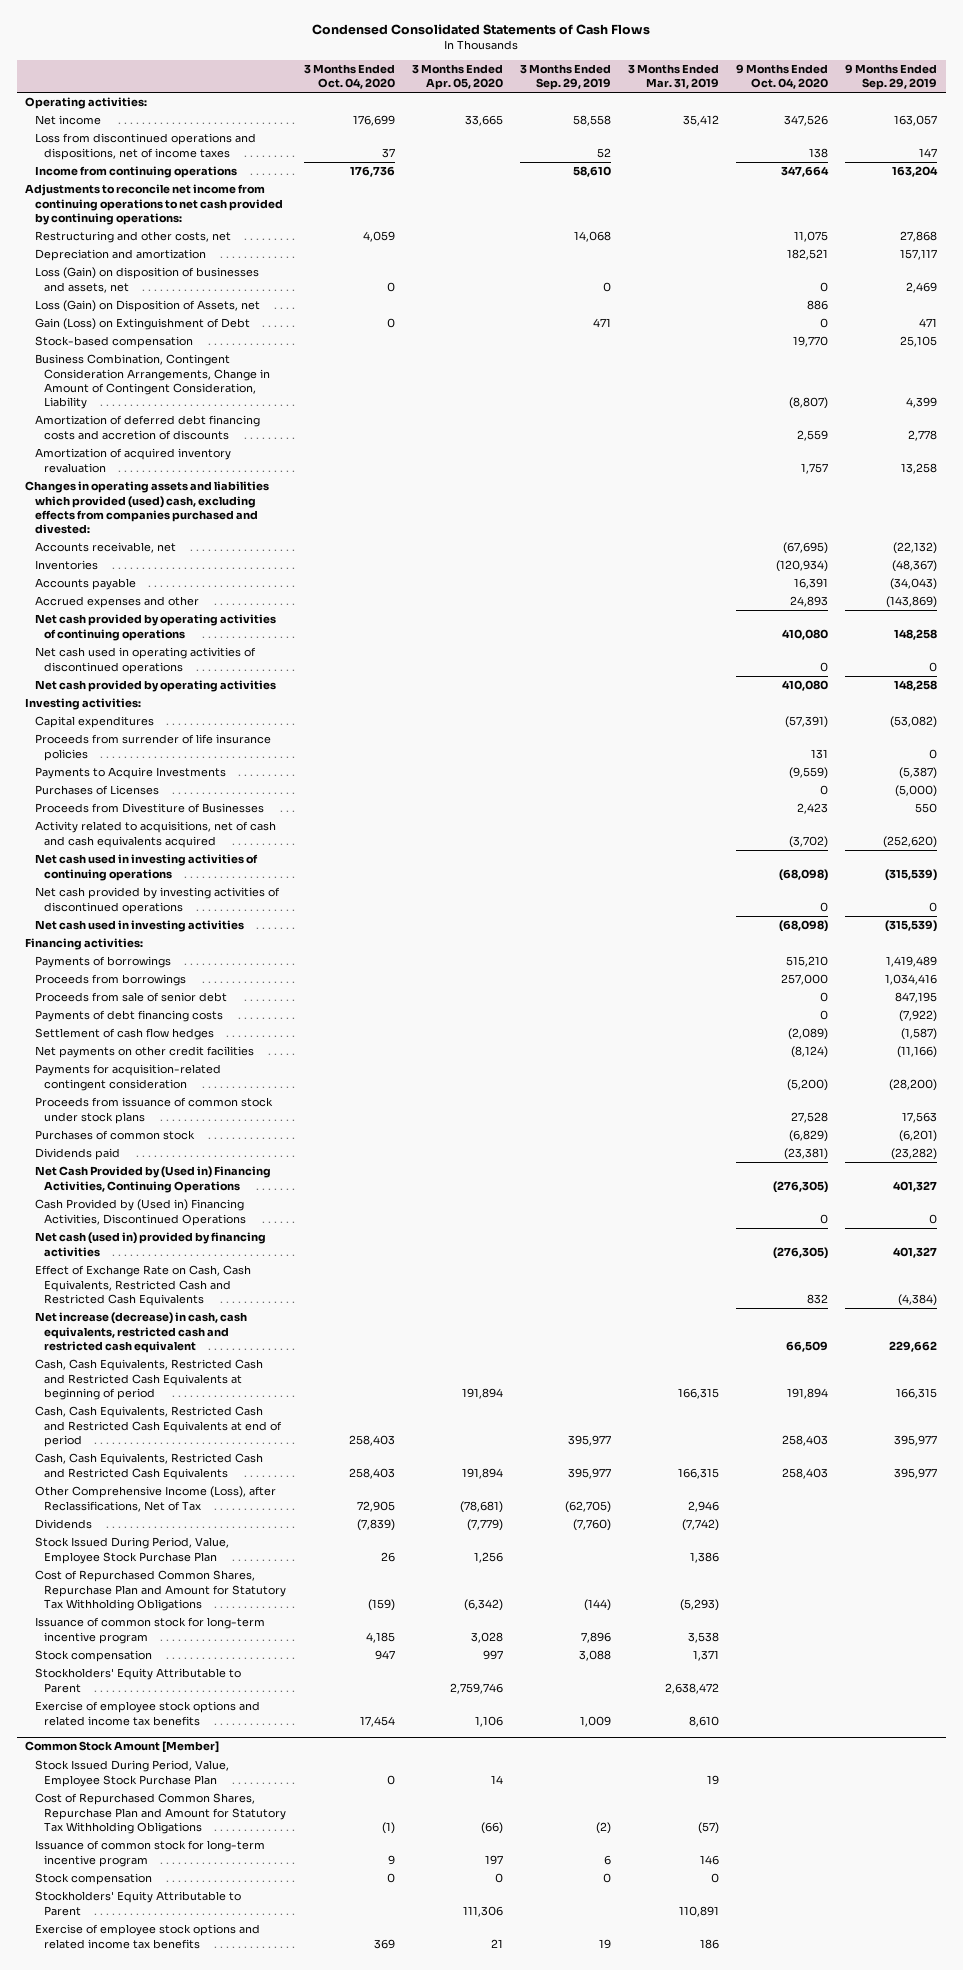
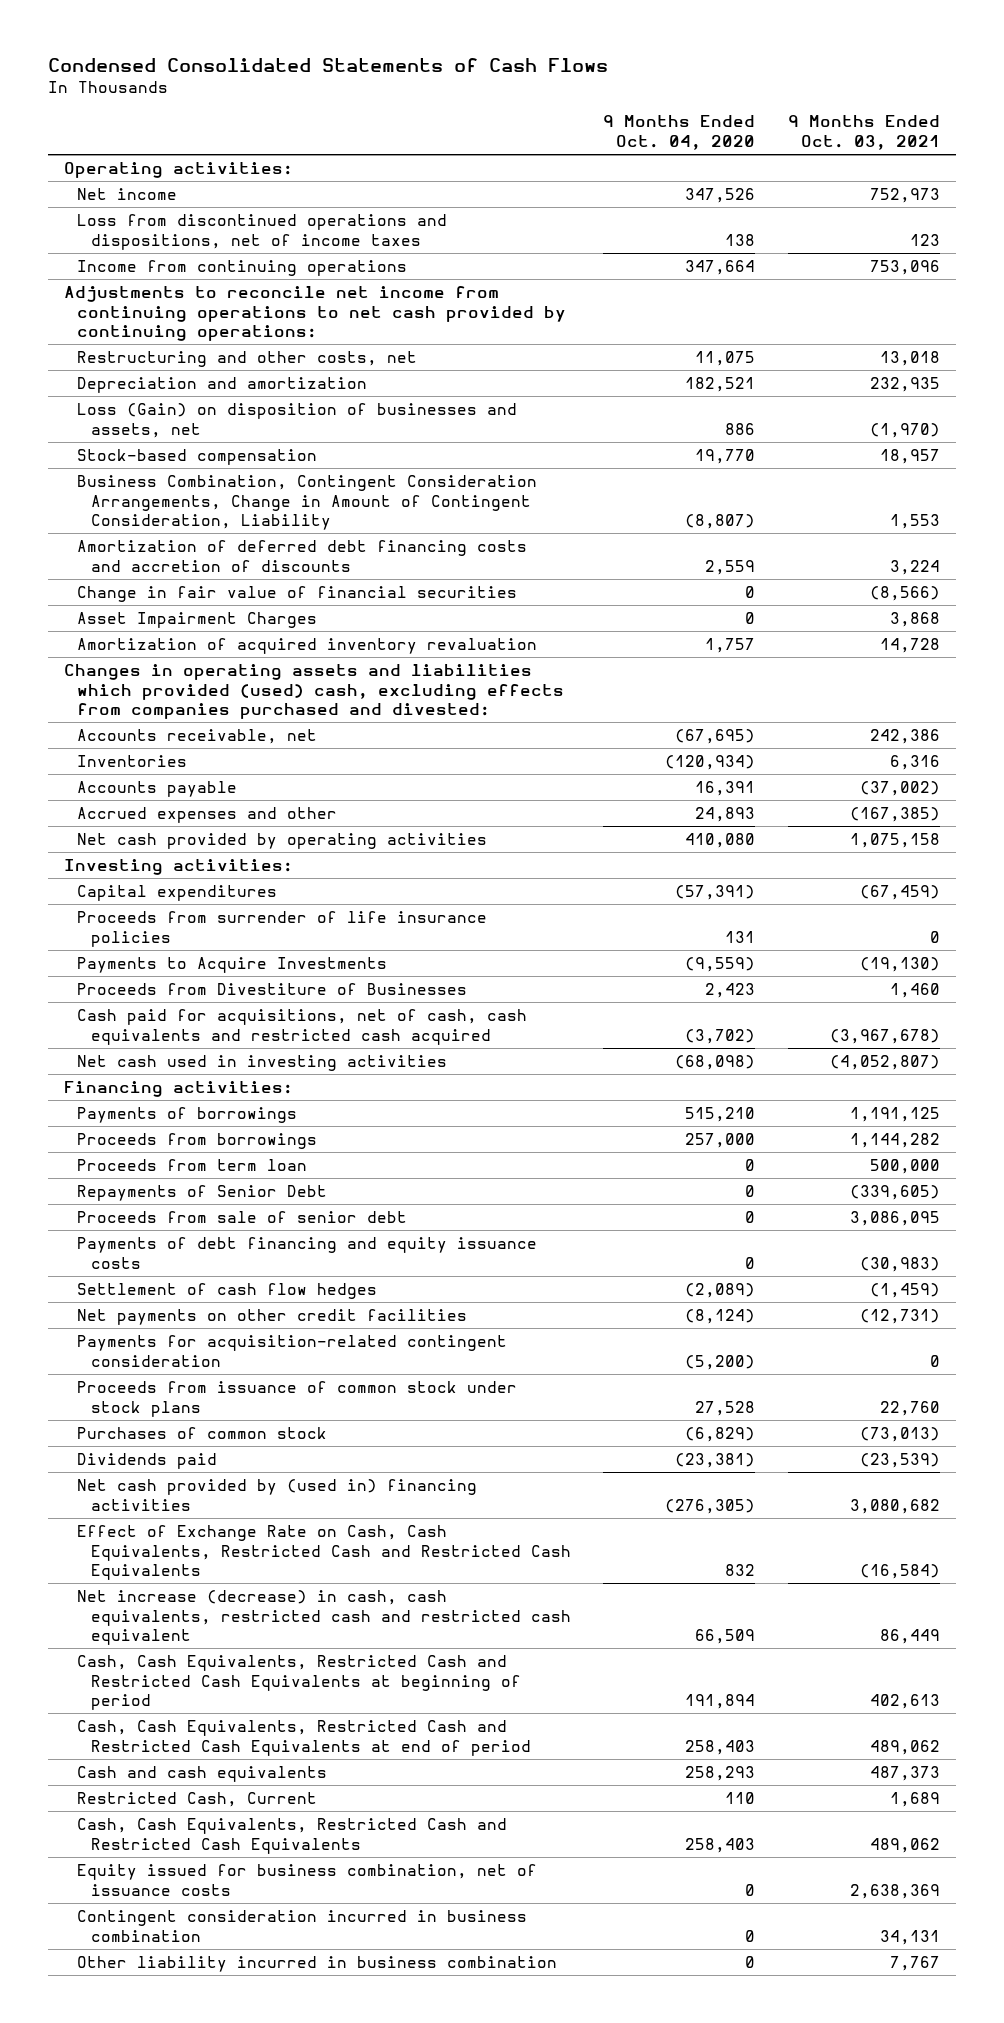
- | 3 Months Ended Oct. 04, 2020 | 3 Months Ended Apr. 05, 2020 | 3 Months Ended Sep. 29, 2019 | 3 Months Ended Mar. 31, 2019 | 9 Months Ended Oct. 04, 2020 | 9 Months Ended Sep. 29, 2019
+ | 9 Months Ended Oct. 04, 2020 | 9 Months Ended Oct. 03, 2021
- Loss (Gain) on disposition of businesses and assets, net | 0 | | 0 | | 0 | 2,469
- Loss (Gain) on Disposition of Assets, net | | | | | 886 |
- Gain (Loss) on Extinguishment of Debt | 0 | | 471 | | 0 | 471
+ Loss (Gain) on disposition of businesses and assets, net | 886 | (1,970)
+ Change in fair value of financial securities | 0 | (8,566)
+ Asset Impairment Charges | 0 | 3,868
- Net cash provided by operating activities of continuing operations | | | | | 410,080 | 148,258
- Net cash used in operating activities of discontinued operations | | | | | 0 | 0
- Purchases of Licenses | | | | | 0 | (5,000)
- Activity related to acquisitions, net of cash and cash equivalents acquired | | | | | (3,702) | (252,620)
- Net cash used in investing activities of continuing operations | | | | | (68,098) | (315,539)
- Net cash provided by investing activities of discontinued operations | | | | | 0 | 0
+ Cash paid for acquisitions, net of cash, cash equivalents and restricted cash acquired | (3,702) | (3,967,678)
+ Proceeds from term loan | 0 | 500,000
+ Repayments of Senior Debt | 0 | (339,605)
- Payments of debt financing costs | | | | | 0 | (7,922)
+ Payments of debt financing and equity issuance costs | 0 | (30,983)
- Net Cash Provided by (Used in) Financing Activities, Continuing Operations | | | | | (276,305) | 401,327
- Cash Provided by (Used in) Financing Activities, Discontinued Operations | | | | | 0 | 0
- Net cash (used in) provided by financing activities | | | | | (276,305) | 401,327
+ Net cash provided by (used in) financing activities | (276,305) | 3,080,682
+ Cash and cash equivalents | 258,293 | 487,373
+ Restricted Cash, Current | 110 | 1,689
- Other Comprehensive Income (Loss), after Reclassifications, Net of Tax | 72,905 | (78,681) | (62,705) | 2,946 | |
- Dividends | (7,839) | (7,779) | (7,760) | (7,742) | |
- Stock Issued During Period, Value, Employee Stock Purchase Plan | 26 | 1,256 | | 1,386 | |
- Cost of Repurchased Common Shares, Repurchase Plan and Amount for Statutory Tax Withholding Obligations | (159) | (6,342) | (144) | (5,293) | |
- Issuance of common stock for long-term incentive program | 4,185 | 3,028 | 7,896 | 3,538 | |
- Stock compensation | 947 | 997 | 3,088 | 1,371 | |
- Stockholders' Equity Attributable to Parent | | 2,759,746 | | 2,638,472 | |
- Exercise of employee stock options and related income tax benefits | 17,454 | 1,106 | 1,009 | 8,610 | |
- Common Stock Amount [Member]
- Stock Issued During Period, Value, Employee Stock Purchase Plan | 0 | 14 | | 19 | |
- Cost of Repurchased Common Shares, Repurchase Plan and Amount for Statutory Tax Withholding Obligations | (1) | (66) | (2) | (57) | |
- Issuance of common stock for long-term incentive program | 9 | 197 | 6 | 146 | |
- Stock compensation | 0 | 0 | 0 | 0 | |
- Stockholders' Equity Attributable to Parent | | 111,306 | | 110,891 | |
- Exercise of employee stock options and related income tax benefits | 369 | 21 | 19 | 186 | |
+ Equity issued for business combination, net of issuance costs | 0 | 2,638,369
+ Contingent consideration incurred in business combination | 0 | 34,131
+ Other liability incurred in business combination | 0 | 7,767

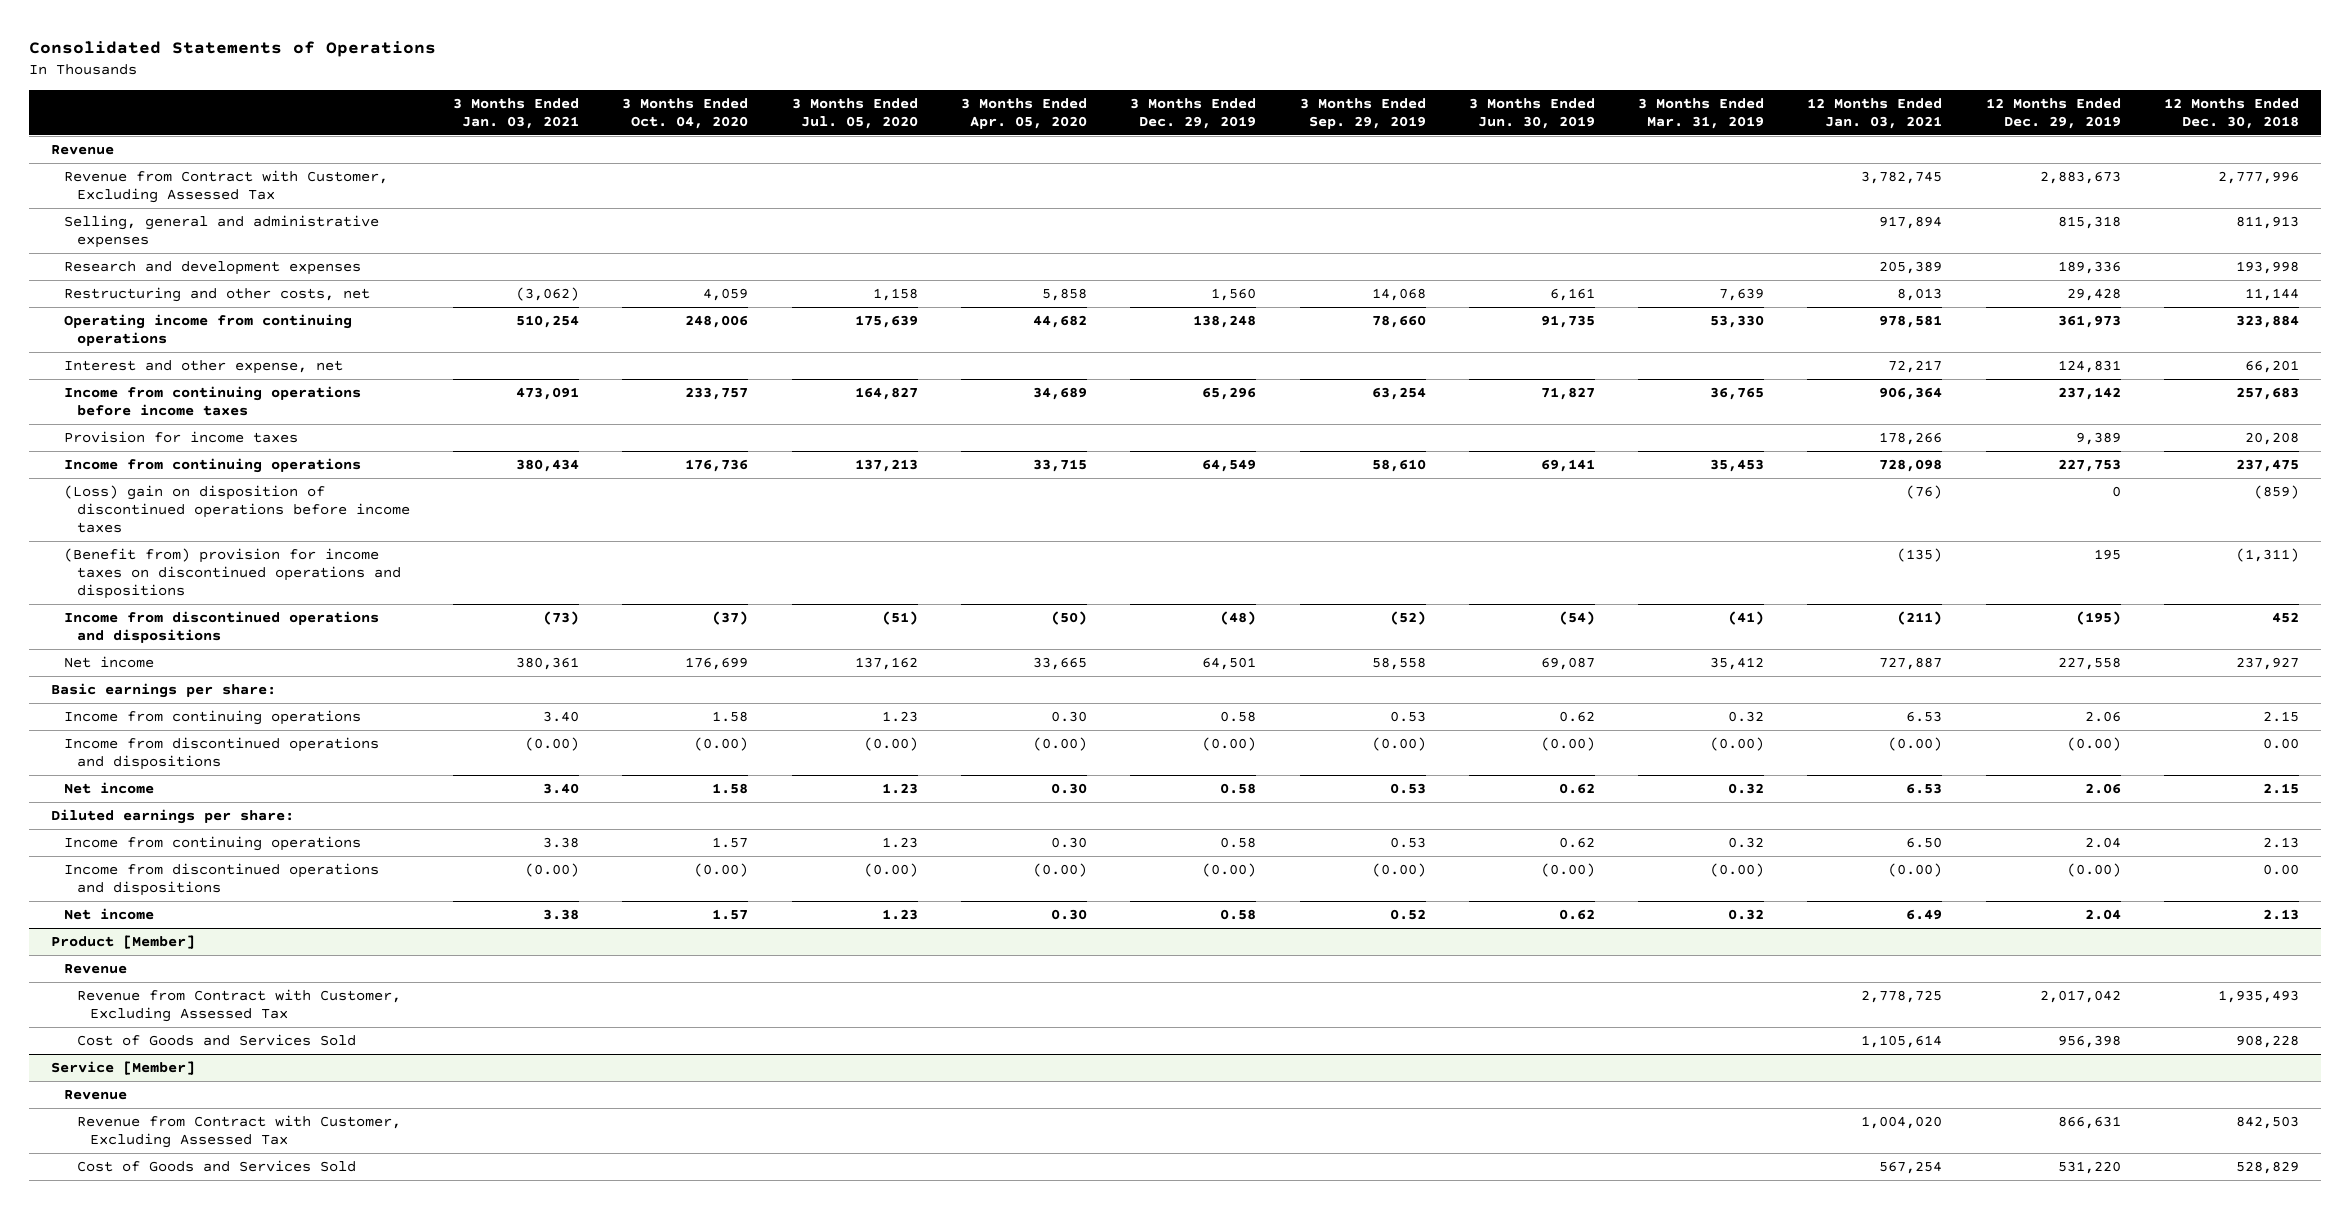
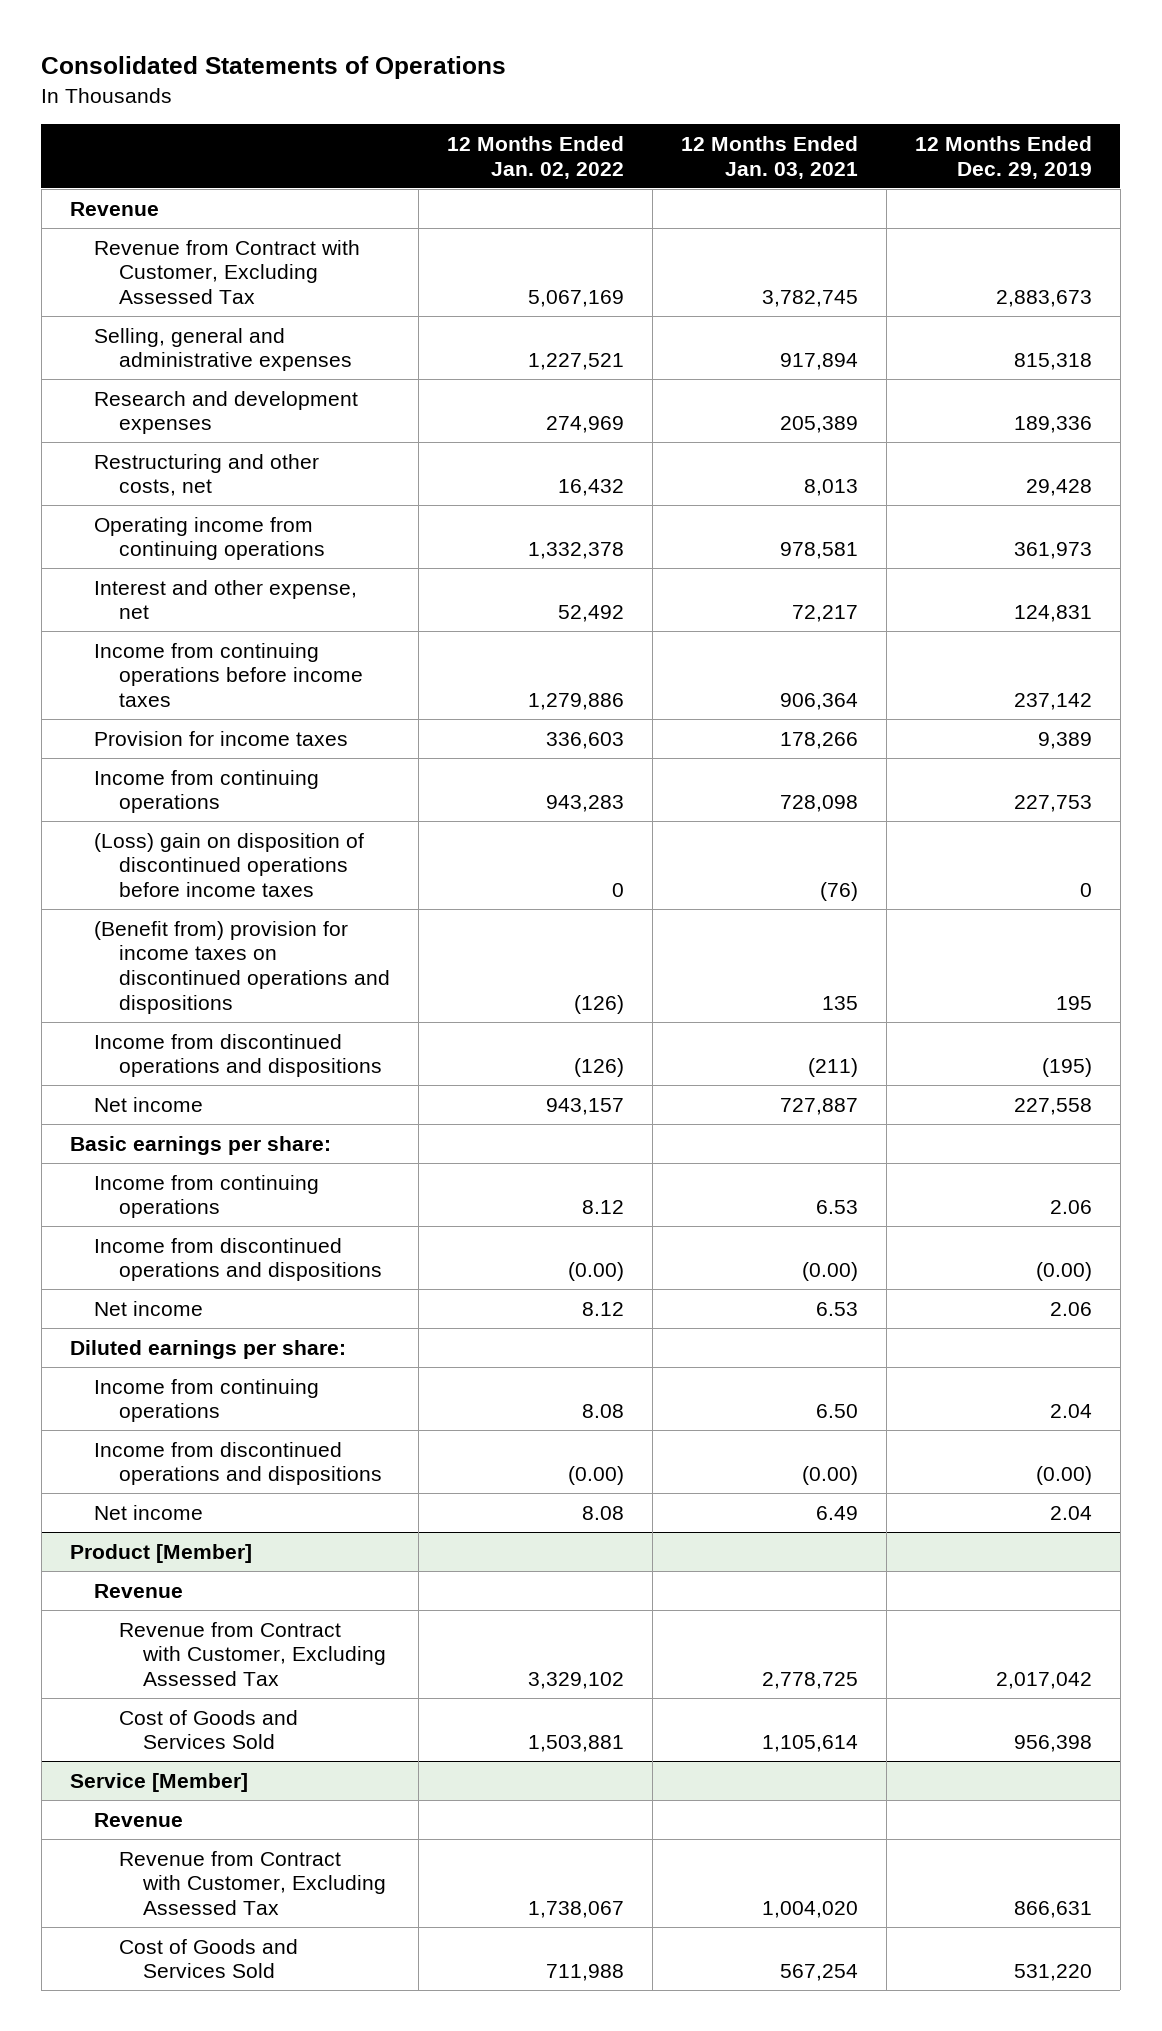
- | 3 Months Ended Jan. 03, 2021 | 3 Months Ended Oct. 04, 2020 | 3 Months Ended Jul. 05, 2020 | 3 Months Ended Apr. 05, 2020 | 3 Months Ended Dec. 29, 2019 | 3 Months Ended Sep. 29, 2019 | 3 Months Ended Jun. 30, 2019 | 3 Months Ended Mar. 31, 2019 | 12 Months Ended Jan. 03, 2021 | 12 Months Ended Dec. 29, 2019 | 12 Months Ended Dec. 30, 2018
+ | 12 Months Ended Jan. 02, 2022 | 12 Months Ended Jan. 03, 2021 | 12 Months Ended Dec. 29, 2019
- (Benefit from) provision for income taxes on discontinued operations and dispositions | | | | | | | | | (135) | 195 | (1,311)
+ (Benefit from) provision for income taxes on discontinued operations and dispositions | (126) | 135 | 195

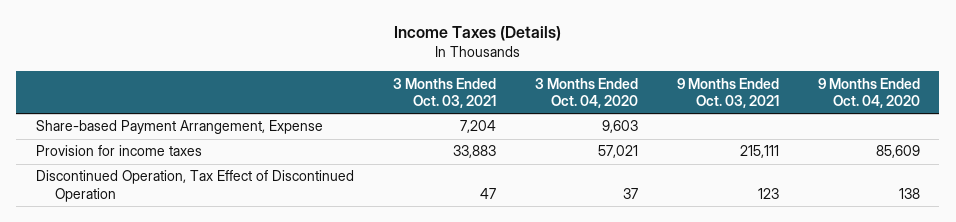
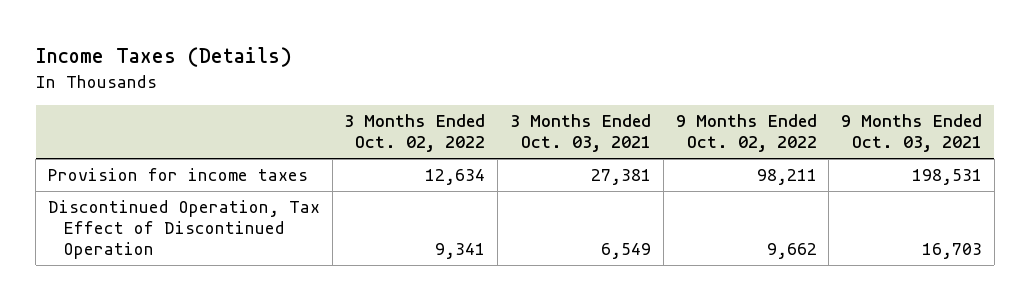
- | 3 Months Ended Oct. 03, 2021 | 3 Months Ended Oct. 04, 2020 | 9 Months Ended Oct. 03, 2021 | 9 Months Ended Oct. 04, 2020
+ | 3 Months Ended Oct. 02, 2022 | 3 Months Ended Oct. 03, 2021 | 9 Months Ended Oct. 02, 2022 | 9 Months Ended Oct. 03, 2021
- Share-based Payment Arrangement, Expense | 7,204 | 9,603 | |
- Provision for income taxes | 33,883 | 57,021 | 215,111 | 85,609
- Discontinued Operation, Tax Effect of Discontinued Operation | 47 | 37 | 123 | 138
+ Provision for income taxes | 12,634 | 27,381 | 98,211 | 198,531
+ Discontinued Operation, Tax Effect of Discontinued Operation | 9,341 | 6,549 | 9,662 | 16,703

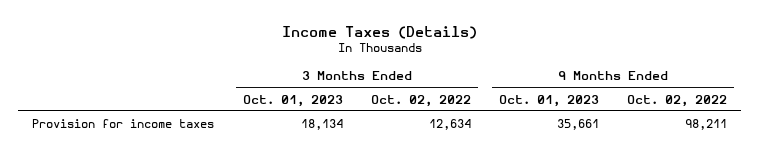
- | 3 Months Ended Oct. 02, 2022 | 3 Months Ended Oct. 03, 2021 | 9 Months Ended Oct. 02, 2022 | 9 Months Ended Oct. 03, 2021
+ | 3 Months Ended Oct. 01, 2023 | 3 Months Ended Oct. 02, 2022 | 9 Months Ended Oct. 01, 2023 | 9 Months Ended Oct. 02, 2022
- Discontinued Operation, Tax Effect of Discontinued Operation | 9,341 | 6,549 | 9,662 | 16,703

